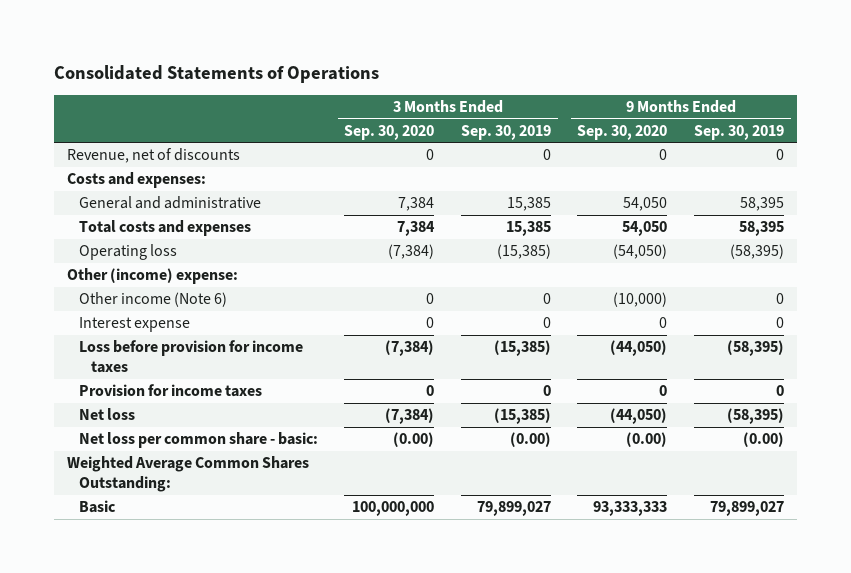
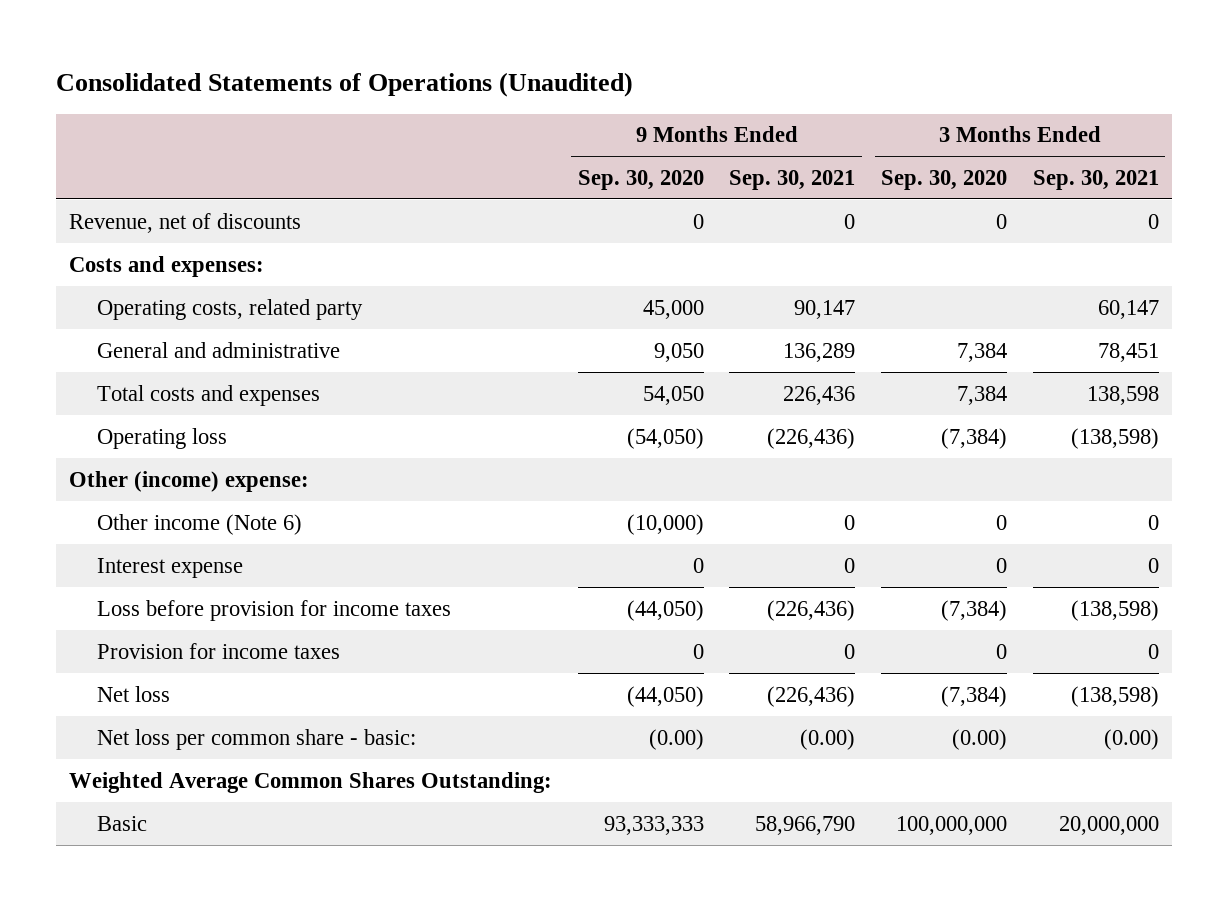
- Consolidated Statements of Operations
+ Consolidated Statements of Operations (Unaudited)
- | 3 Months Ended Sep. 30, 2020 | 3 Months Ended Sep. 30, 2019 | 9 Months Ended Sep. 30, 2020 | 9 Months Ended Sep. 30, 2019
+ | 9 Months Ended Sep. 30, 2020 | 9 Months Ended Sep. 30, 2021 | 3 Months Ended Sep. 30, 2020 | 3 Months Ended Sep. 30, 2021
- General and administrative | 7,384 | 15,385 | 54,050 | 58,395
+ Operating costs, related party | 45,000 | 90,147 | | 60,147
+ General and administrative | 9,050 | 136,289 | 7,384 | 78,451

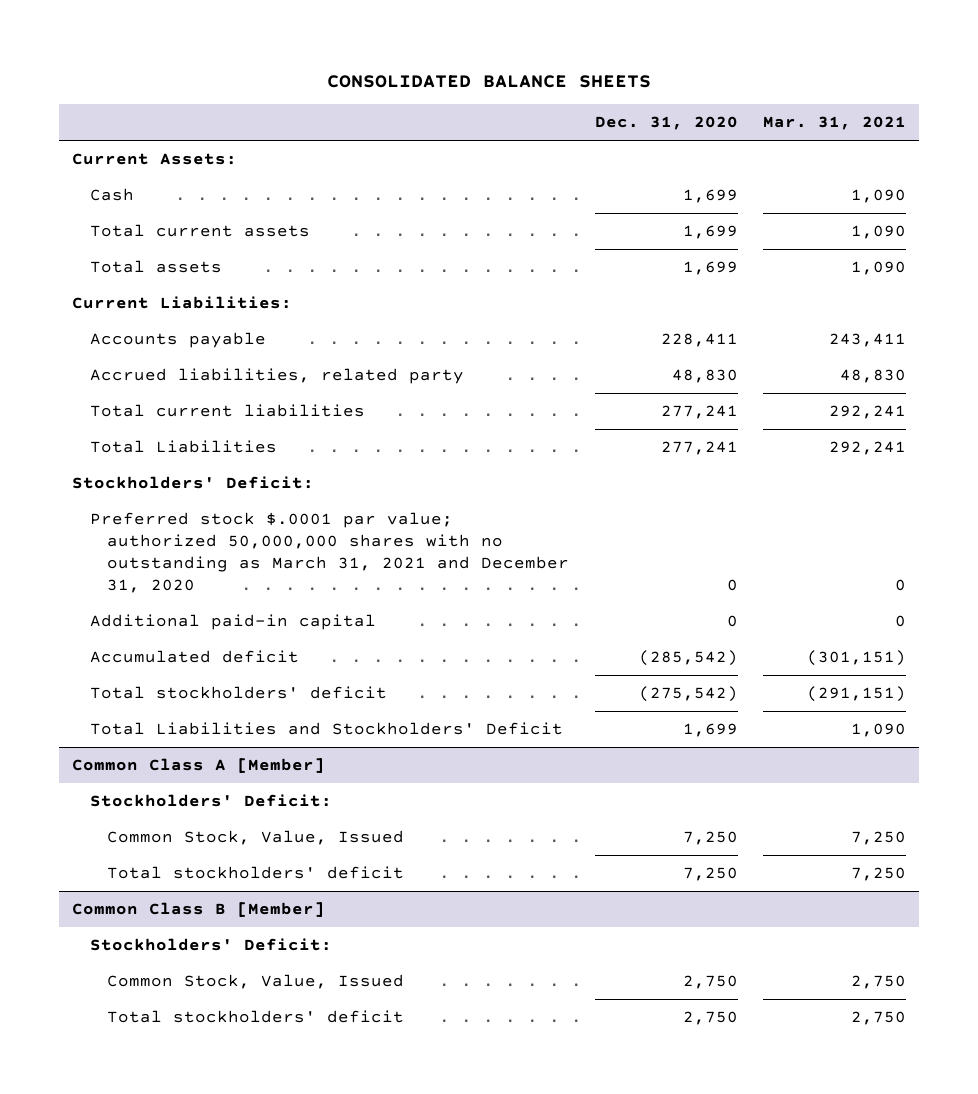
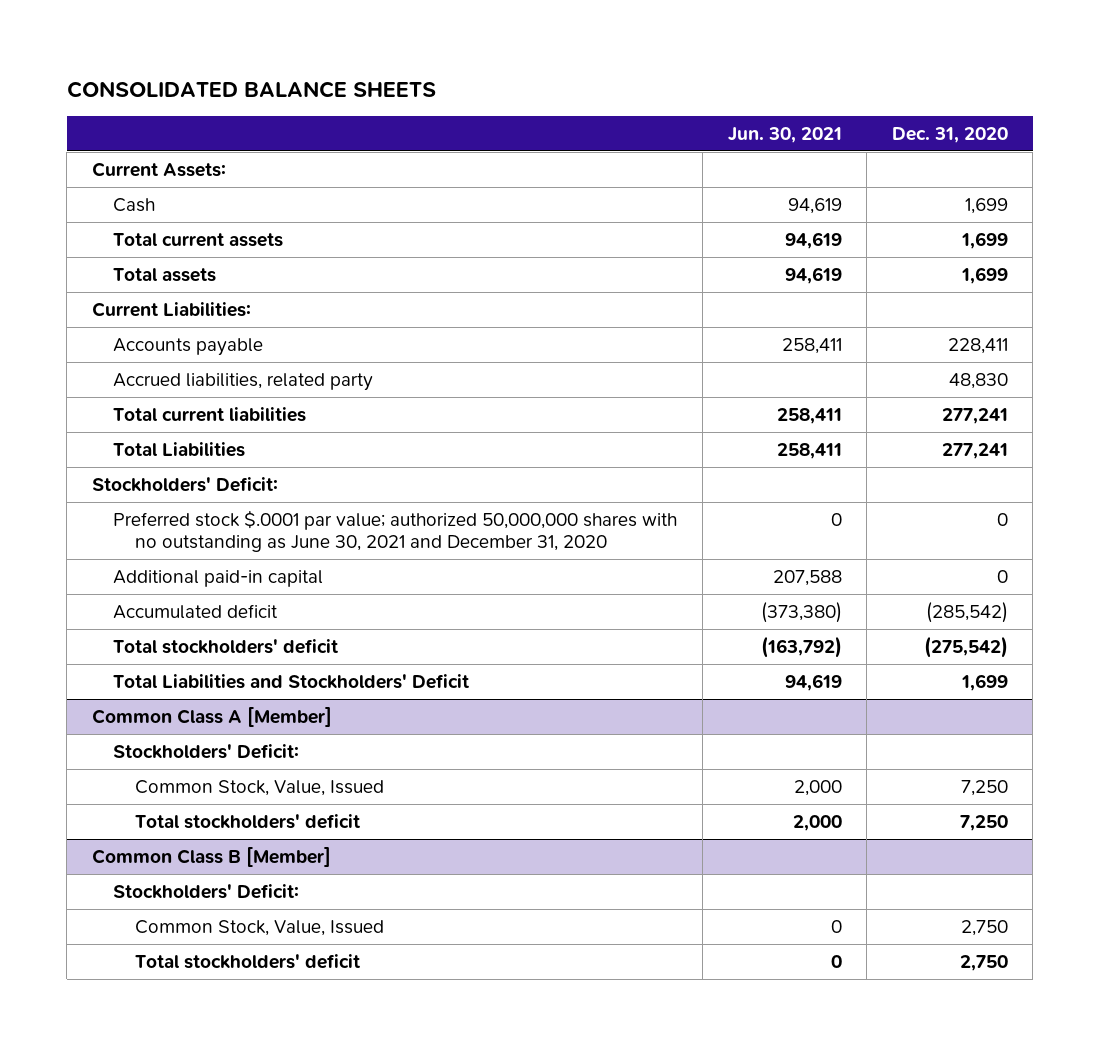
- | Dec. 31, 2020 | Mar. 31, 2021
+ | Jun. 30, 2021 | Dec. 31, 2020
- Preferred stock $.0001 par value; authorized 50,000,000 shares with no outstanding as March 31, 2021 and December 31, 2020 | 0 | 0
+ Preferred stock $.0001 par value; authorized 50,000,000 shares with no outstanding as June 30, 2021 and December 31, 2020 | 0 | 0

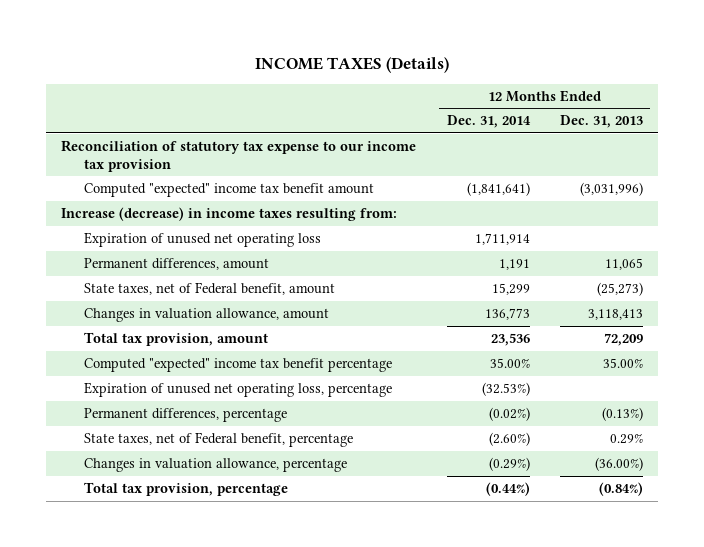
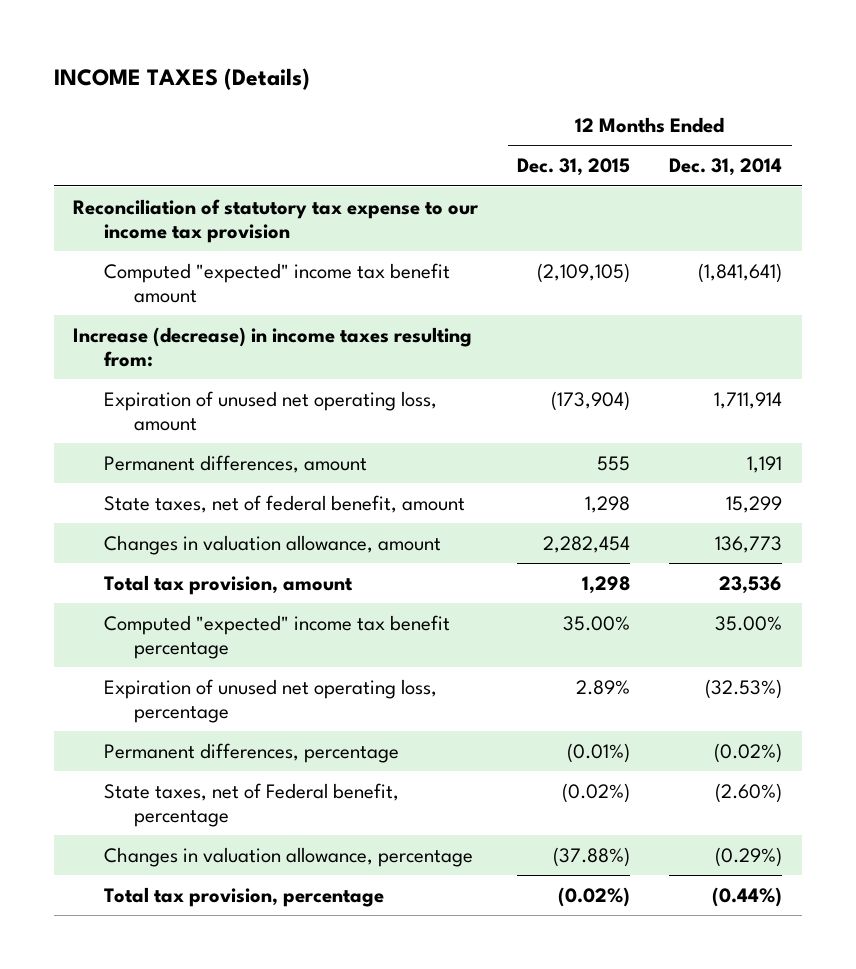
- | 12 Months Ended Dec. 31, 2014 | 12 Months Ended Dec. 31, 2013
+ | 12 Months Ended Dec. 31, 2015 | 12 Months Ended Dec. 31, 2014
- Expiration of unused net operating loss | 1,711,914 |
+ Expiration of unused net operating loss, amount | (173,904) | 1,711,914
- State taxes, net of Federal benefit, amount | 15,299 | (25,273)
+ State taxes, net of federal benefit, amount | 1,298 | 15,299

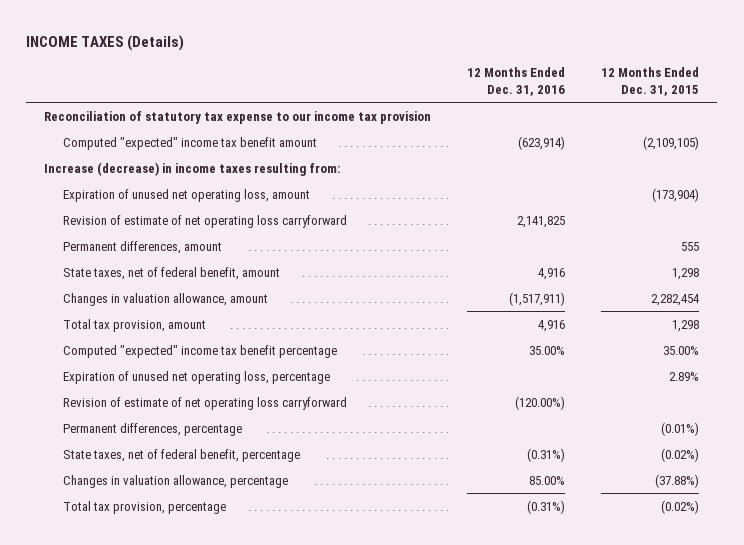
- | 12 Months Ended Dec. 31, 2015 | 12 Months Ended Dec. 31, 2014
+ | 12 Months Ended Dec. 31, 2016 | 12 Months Ended Dec. 31, 2015
+ Revision of estimate of net operating loss carryforward | 2,141,825 |
+ Revision of estimate of net operating loss carryforward | (120.00%) |
- State taxes, net of Federal benefit, percentage | (0.02%) | (2.60%)
+ State taxes, net of federal benefit, percentage | (0.31%) | (0.02%)

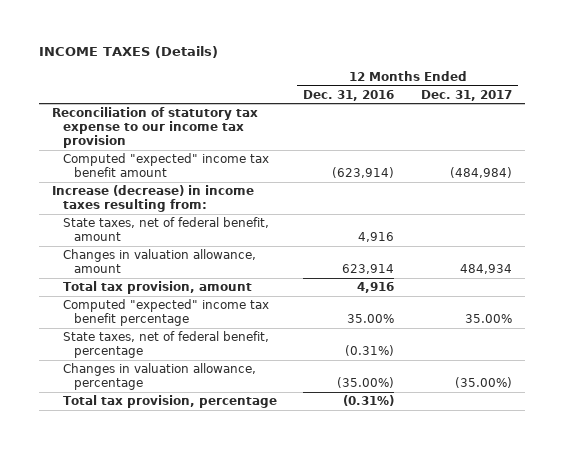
- | 12 Months Ended Dec. 31, 2016 | 12 Months Ended Dec. 31, 2015
+ | 12 Months Ended Dec. 31, 2016 | 12 Months Ended Dec. 31, 2017
- Expiration of unused net operating loss, amount | | (173,904)
- Revision of estimate of net operating loss carryforward | 2,141,825 |
- Permanent differences, amount | | 555
- Changes in valuation allowance, amount | (1,517,911) | 2,282,454
+ Changes in valuation allowance, amount | 623,914 | 484,934
- Expiration of unused net operating loss, percentage | | 2.89%
- Revision of estimate of net operating loss carryforward | (120.00%) |
- Permanent differences, percentage | | (0.01%)
- Changes in valuation allowance, percentage | 85.00% | (37.88%)
+ Changes in valuation allowance, percentage | (35.00%) | (35.00%)

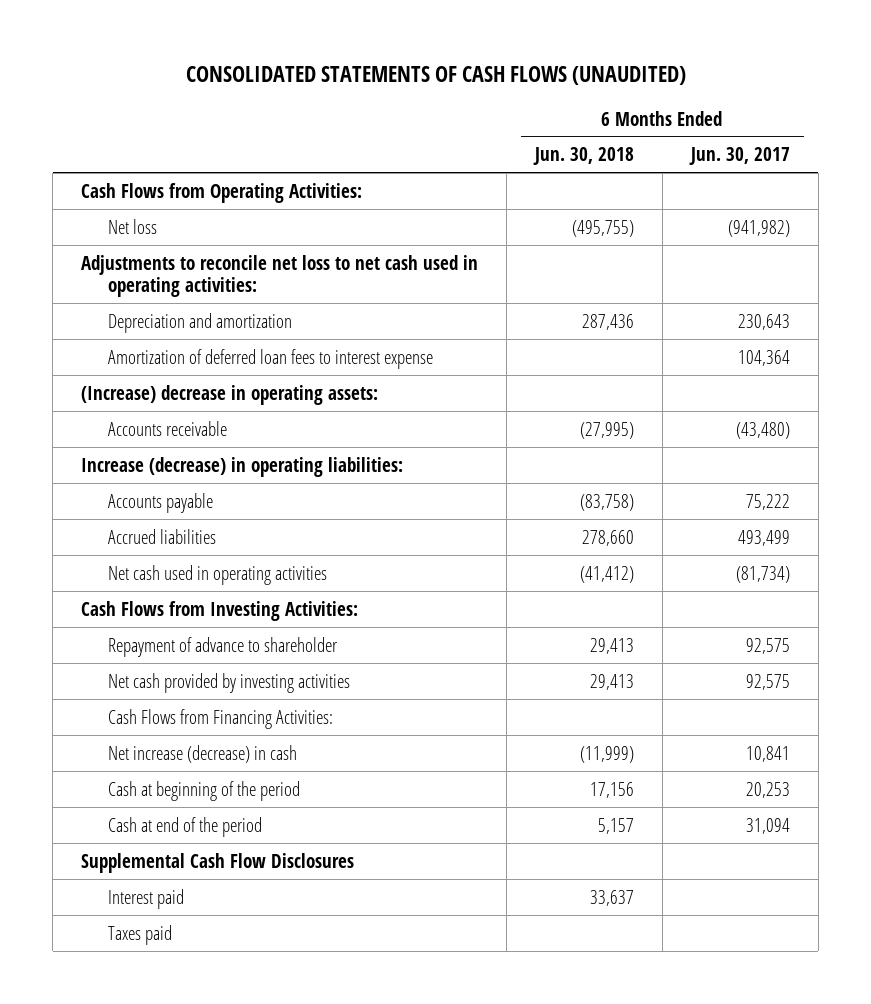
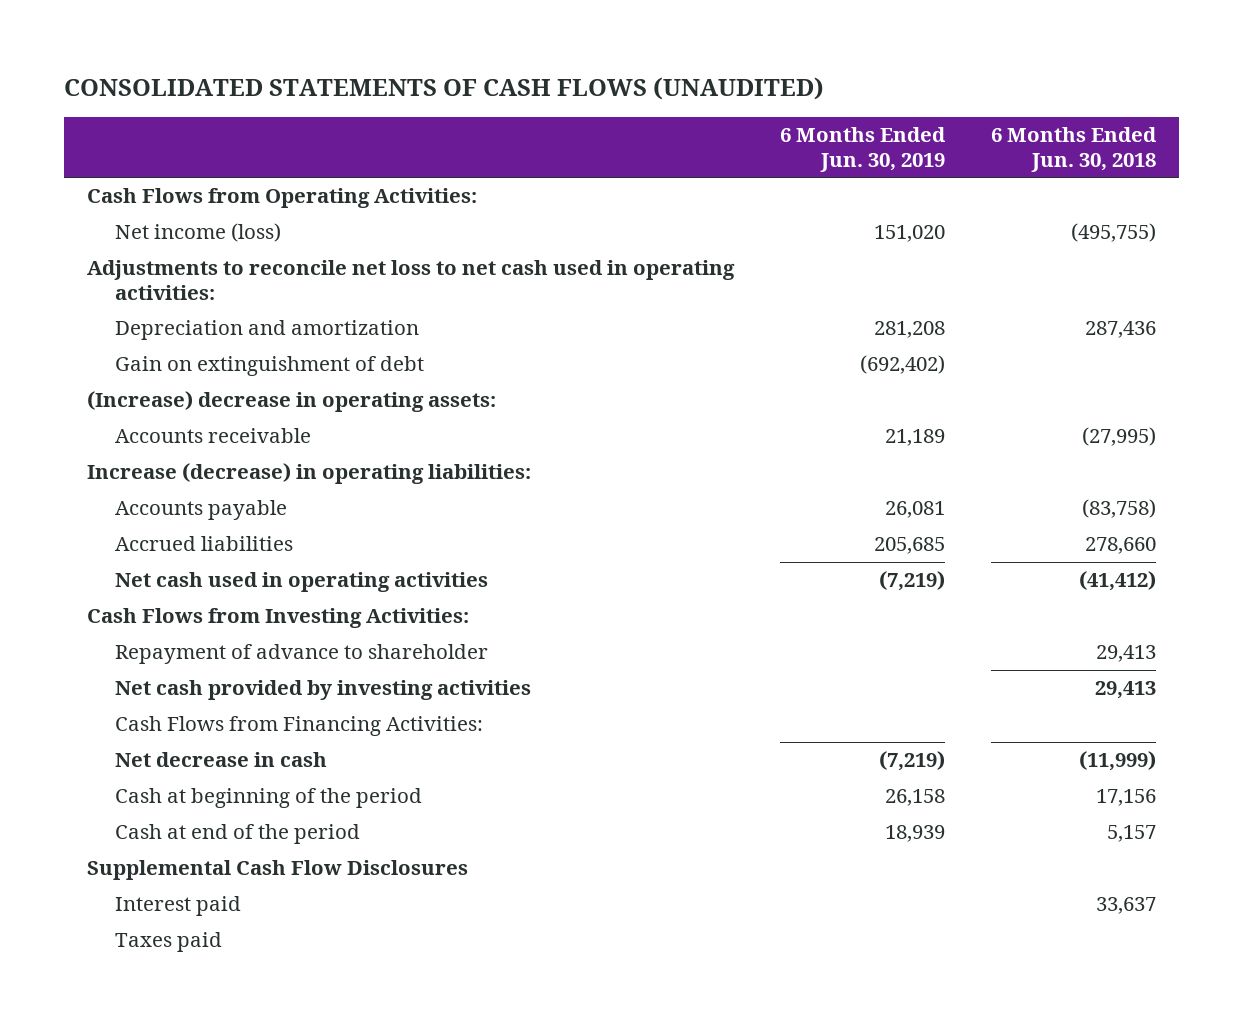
- | 6 Months Ended Jun. 30, 2018 | 6 Months Ended Jun. 30, 2017
+ | 6 Months Ended Jun. 30, 2019 | 6 Months Ended Jun. 30, 2018
- Net loss | (495,755) | (941,982)
+ Net income (loss) | 151,020 | (495,755)
- Amortization of deferred loan fees to interest expense | | 104,364
+ Gain on extinguishment of debt | (692,402) |
- Net increase (decrease) in cash | (11,999) | 10,841
+ Net decrease in cash | (7,219) | (11,999)

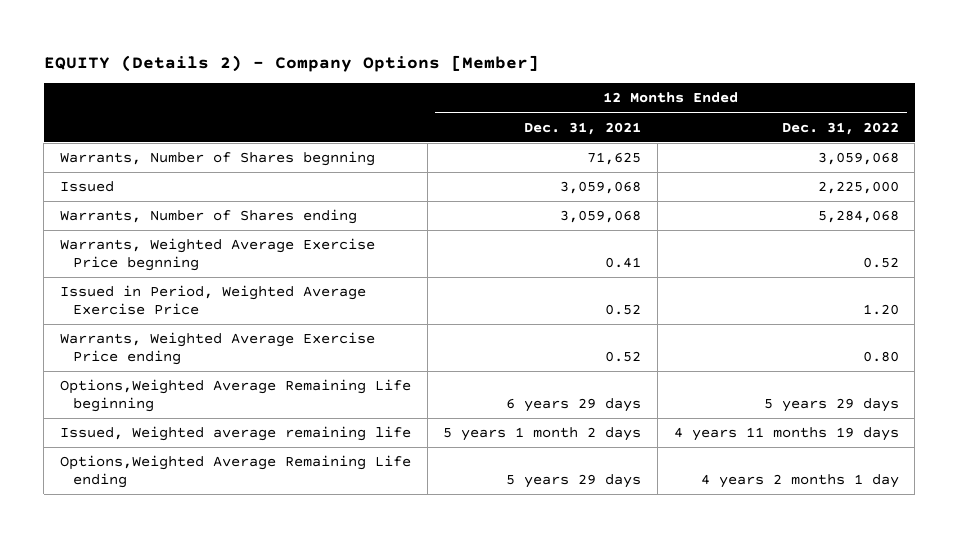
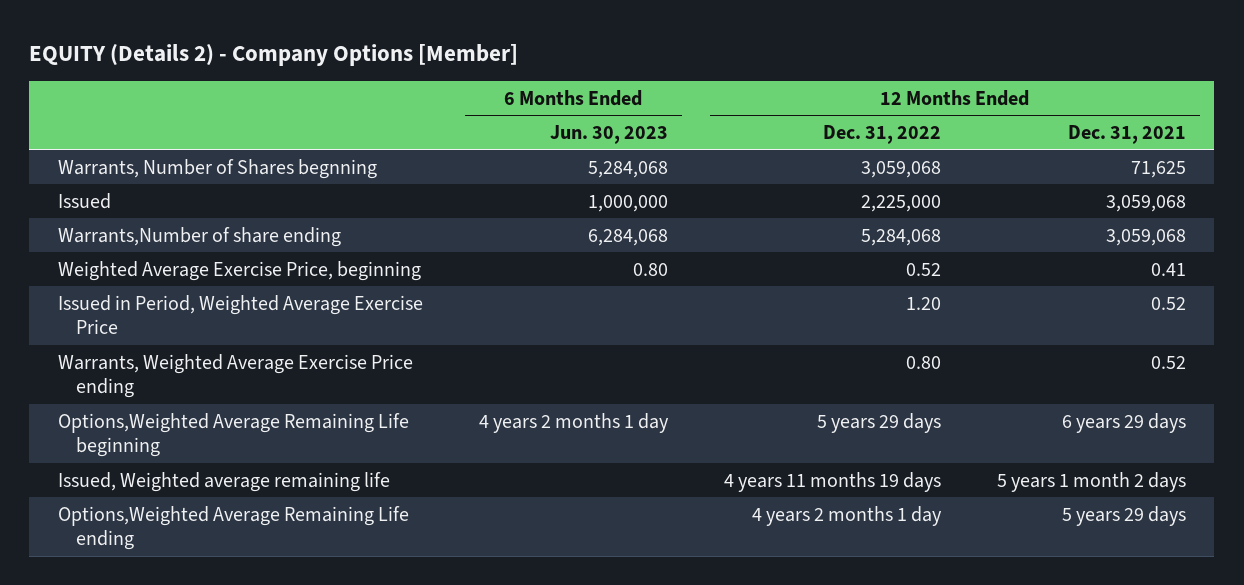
- | 12 Months Ended Dec. 31, 2021 | 12 Months Ended Dec. 31, 2022
+ | 6 Months Ended Jun. 30, 2023 | 12 Months Ended Dec. 31, 2022 | 12 Months Ended Dec. 31, 2021
- Warrants, Number of Shares ending | 3,059,068 | 5,284,068
- Warrants, Weighted Average Exercise Price begnning | 0.41 | 0.52
+ Warrants,Number of share ending | 6,284,068 | 5,284,068 | 3,059,068
+ Weighted Average Exercise Price, beginning | 0.80 | 0.52 | 0.41

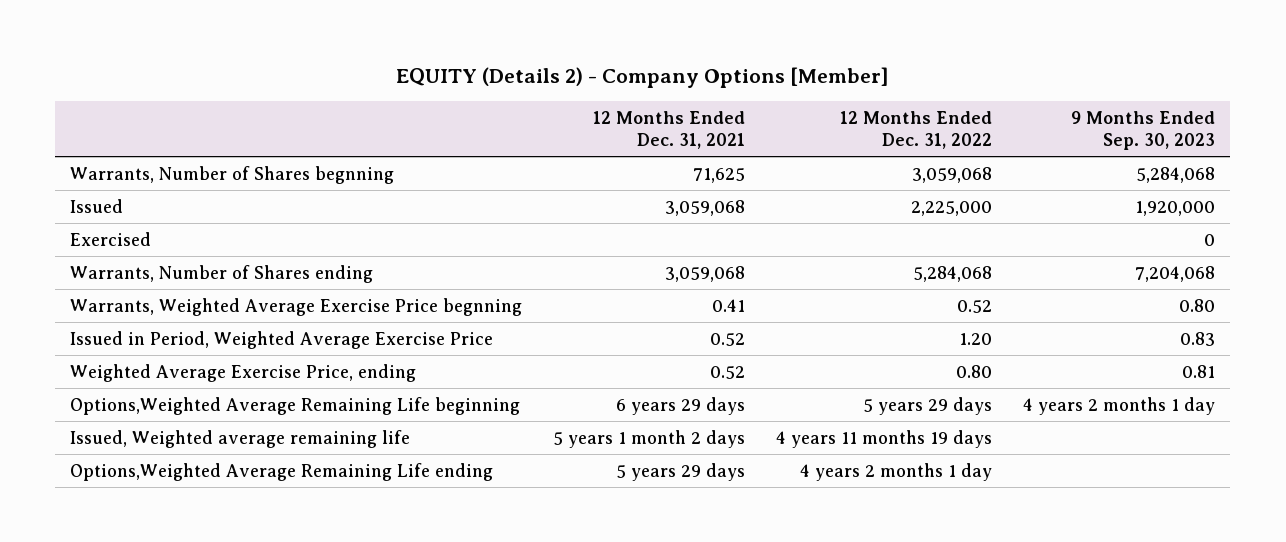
- | 6 Months Ended Jun. 30, 2023 | 12 Months Ended Dec. 31, 2022 | 12 Months Ended Dec. 31, 2021
+ | 12 Months Ended Dec. 31, 2021 | 12 Months Ended Dec. 31, 2022 | 9 Months Ended Sep. 30, 2023
- Warrants,Number of share ending | 6,284,068 | 5,284,068 | 3,059,068
- Weighted Average Exercise Price, beginning | 0.80 | 0.52 | 0.41
+ Exercised | | | 0
+ Warrants, Number of Shares ending | 3,059,068 | 5,284,068 | 7,204,068
+ Warrants, Weighted Average Exercise Price begnning | 0.41 | 0.52 | 0.80
- Warrants, Weighted Average Exercise Price ending | | 0.80 | 0.52
+ Weighted Average Exercise Price, ending | 0.52 | 0.80 | 0.81

